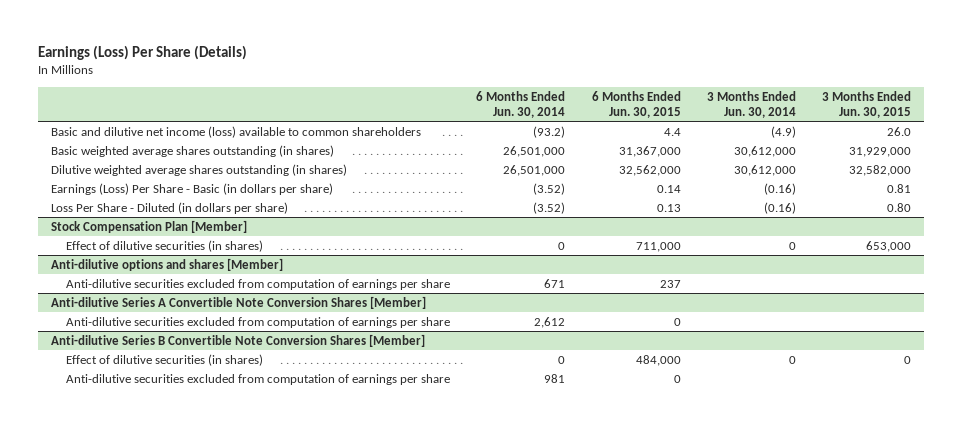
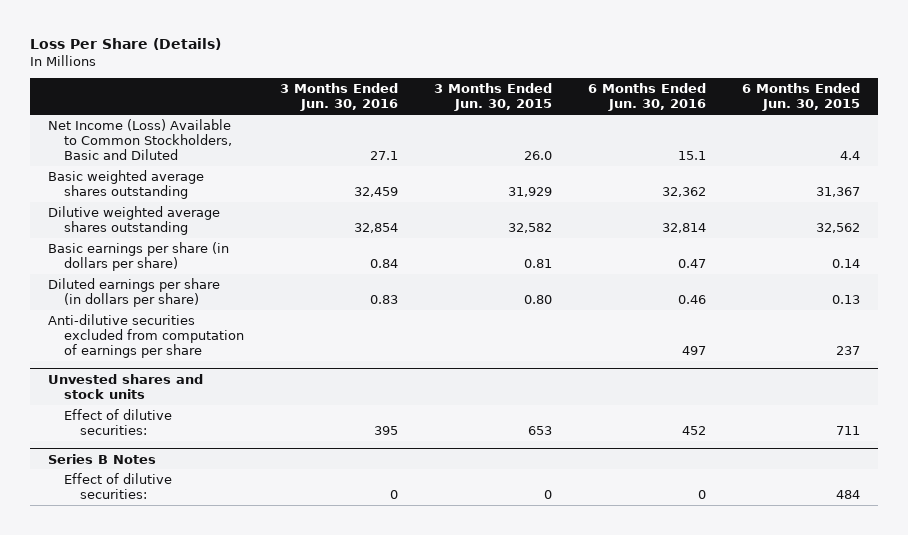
- Earnings (Loss) Per Share (Details)
+ Loss Per Share (Details)
- | 6 Months Ended Jun. 30, 2014 | 6 Months Ended Jun. 30, 2015 | 3 Months Ended Jun. 30, 2014 | 3 Months Ended Jun. 30, 2015
+ | 3 Months Ended Jun. 30, 2016 | 3 Months Ended Jun. 30, 2015 | 6 Months Ended Jun. 30, 2016 | 6 Months Ended Jun. 30, 2015
- Basic and dilutive net income (loss) available to common shareholders | (93.2) | 4.4 | (4.9) | 26.0
- Basic weighted average shares outstanding (in shares) | 26,501,000 | 31,367,000 | 30,612,000 | 31,929,000
- Dilutive weighted average shares outstanding (in shares) | 26,501,000 | 32,562,000 | 30,612,000 | 32,582,000
- Earnings (Loss) Per Share - Basic (in dollars per share) | (3.52) | 0.14 | (0.16) | 0.81
- Loss Per Share - Diluted (in dollars per share) | (3.52) | 0.13 | (0.16) | 0.80
- Stock Compensation Plan [Member]
- Effect of dilutive securities (in shares) | 0 | 711,000 | 0 | 653,000
- Anti-dilutive options and shares [Member]
+ Net Income (Loss) Available to Common Stockholders, Basic and Diluted | 27.1 | 26.0 | 15.1 | 4.4
+ Basic weighted average shares outstanding | 32,459 | 31,929 | 32,362 | 31,367
+ Dilutive weighted average shares outstanding | 32,854 | 32,582 | 32,814 | 32,562
+ Basic earnings per share (in dollars per share) | 0.84 | 0.81 | 0.47 | 0.14
+ Diluted earnings per share (in dollars per share) | 0.83 | 0.80 | 0.46 | 0.13
- Anti-dilutive Series A Convertible Note Conversion Shares [Member]
- Anti-dilutive securities excluded from computation of earnings per share | 2,612 | 0 | |
- Anti-dilutive Series B Convertible Note Conversion Shares [Member]
- Effect of dilutive securities (in shares) | 0 | 484,000 | 0 | 0
- Anti-dilutive securities excluded from computation of earnings per share | 981 | 0 | |
+ Unvested shares and stock units
+ Effect of dilutive securities: | 395 | 653 | 452 | 711
+ Series B Notes
+ Effect of dilutive securities: | 0 | 0 | 0 | 484

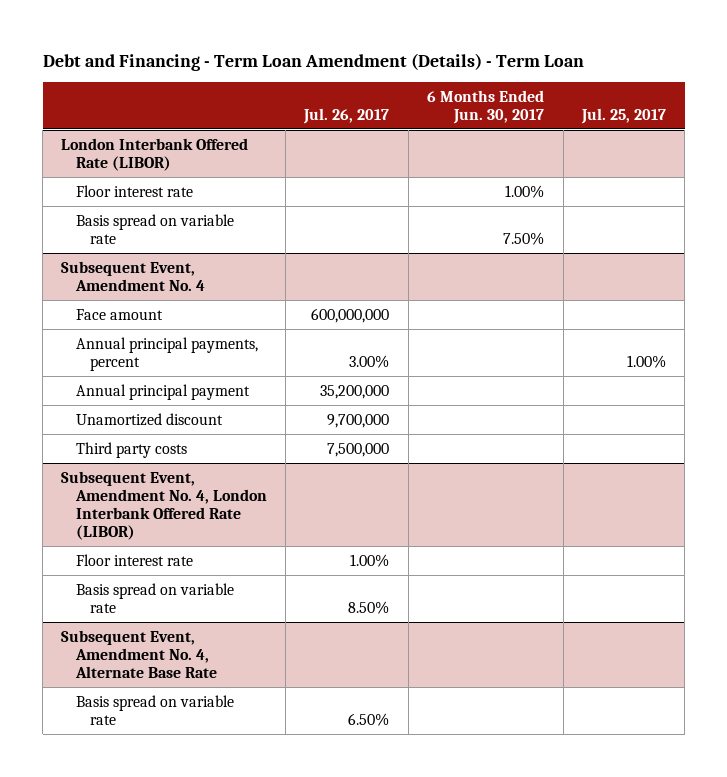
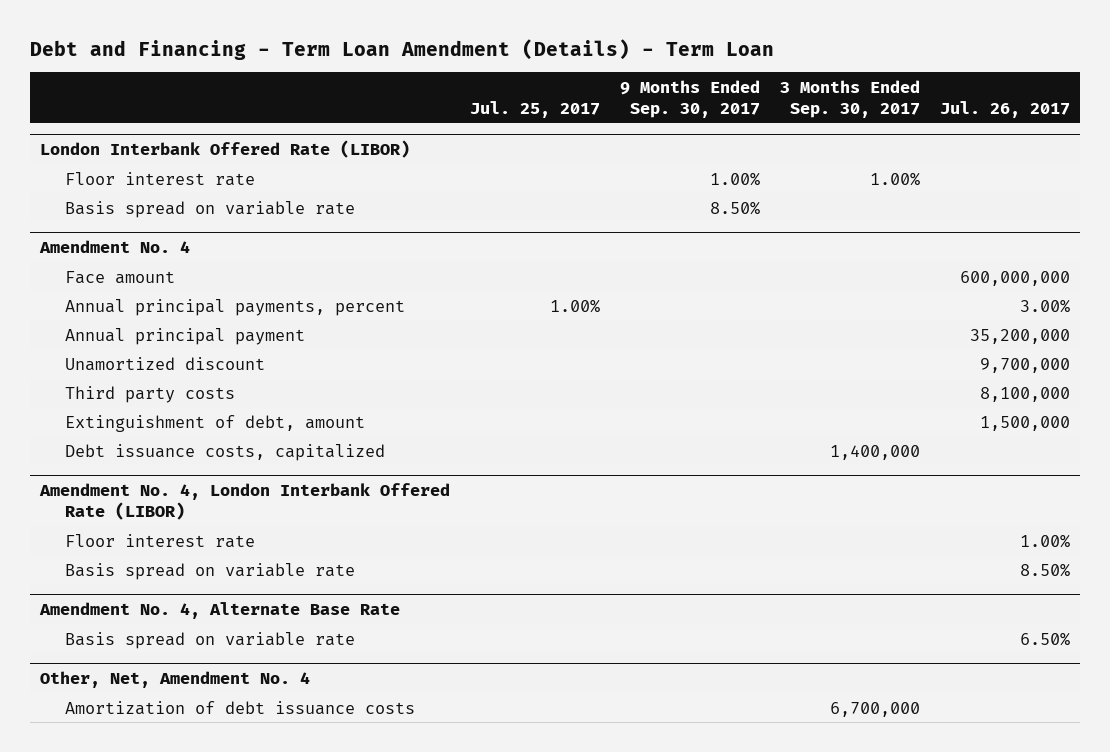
- | Jul. 26, 2017 | 6 Months Ended Jun. 30, 2017 | Jul. 25, 2017
+ | Jul. 25, 2017 | 9 Months Ended Sep. 30, 2017 | 3 Months Ended Sep. 30, 2017 | Jul. 26, 2017
- Subsequent Event, Amendment No. 4
+ Amendment No. 4
- Third party costs | 7,500,000 | |
- Subsequent Event, Amendment No. 4, London Interbank Offered Rate (LIBOR)
+ Third party costs | | | | 8,100,000
+ Extinguishment of debt, amount | | | | 1,500,000
+ Debt issuance costs, capitalized | | | 1,400,000 |
+ Amendment No. 4, London Interbank Offered Rate (LIBOR)
- Subsequent Event, Amendment No. 4, Alternate Base Rate
+ Amendment No. 4, Alternate Base Rate
+ Other, Net, Amendment No. 4
+ Amortization of debt issuance costs | | | 6,700,000 |

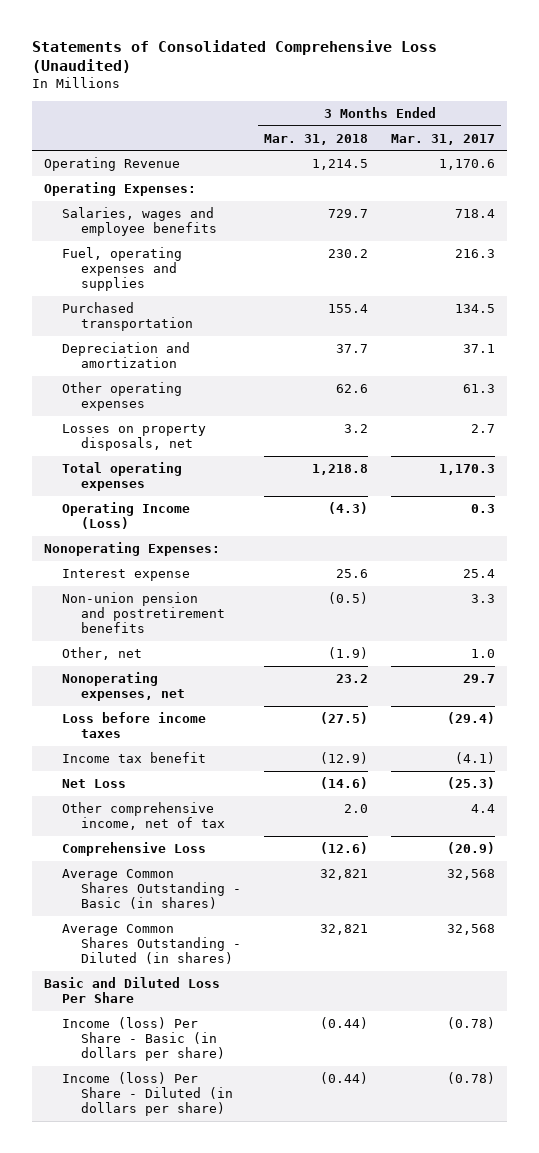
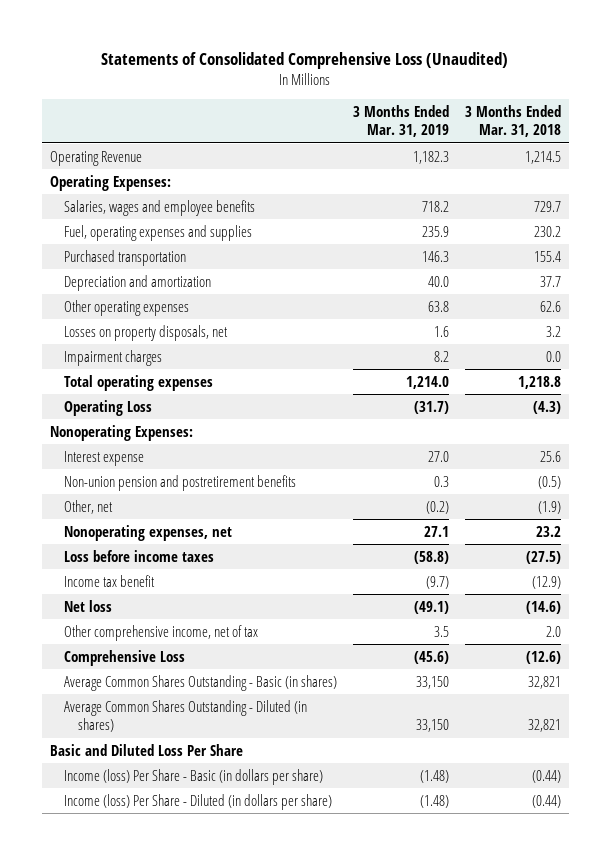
- | 3 Months Ended Mar. 31, 2018 | 3 Months Ended Mar. 31, 2017
+ | 3 Months Ended Mar. 31, 2019 | 3 Months Ended Mar. 31, 2018
+ Impairment charges | 8.2 | 0.0
- Operating Income (Loss) | (4.3) | 0.3
+ Operating Loss | (31.7) | (4.3)
- Net Loss | (14.6) | (25.3)
+ Net loss | (49.1) | (14.6)

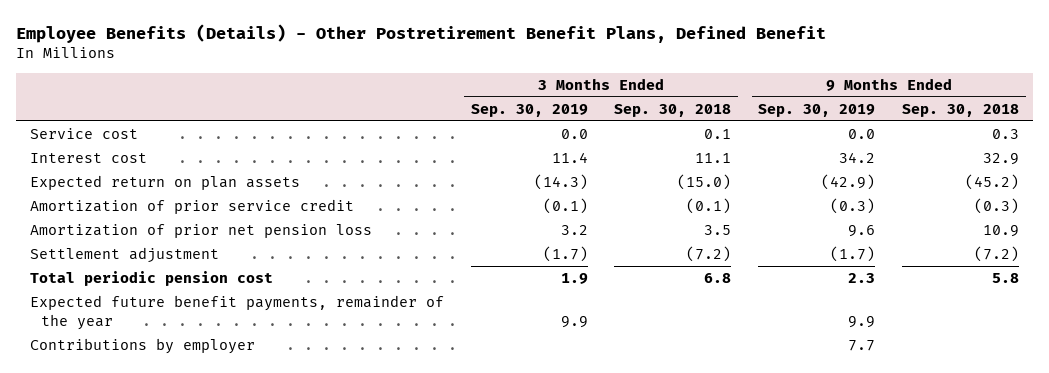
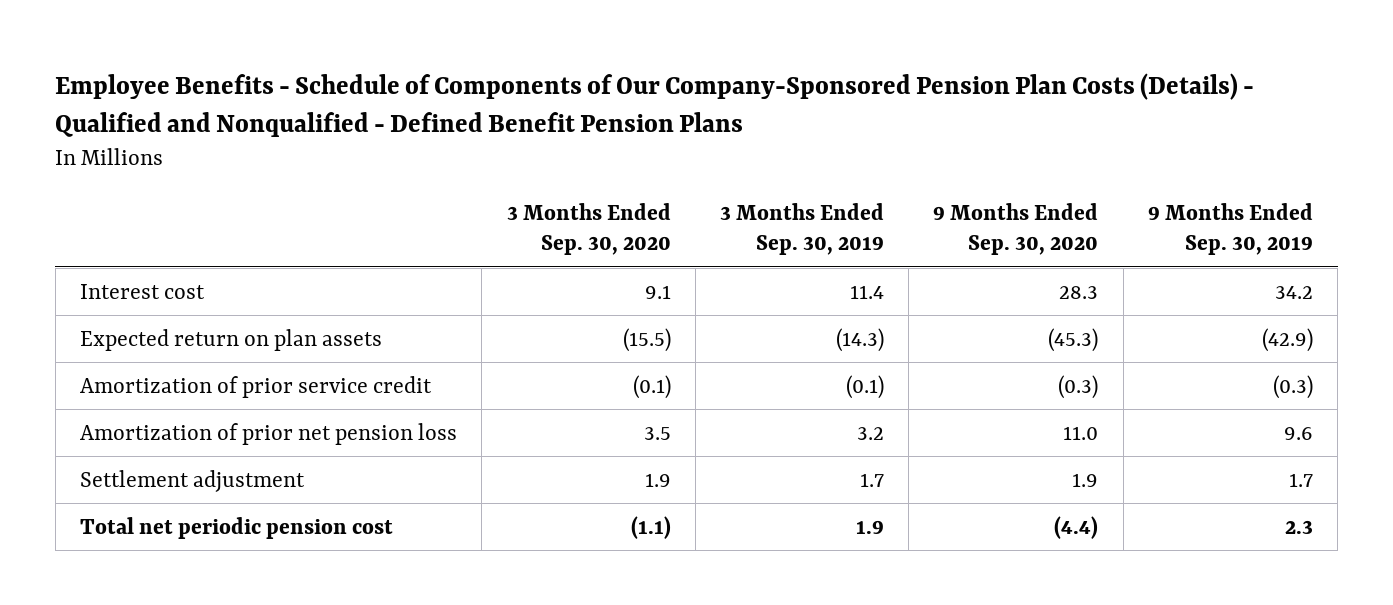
- Employee Benefits (Details) - Other Postretirement Benefit Plans, Defined Benefit
+ Employee Benefits - Schedule of Components of Our Company-Sponsored Pension Plan Costs (Details) - Qualified and Nonqualified - Defined Benefit Pension Plans
- | 3 Months Ended Sep. 30, 2019 | 3 Months Ended Sep. 30, 2018 | 9 Months Ended Sep. 30, 2019 | 9 Months Ended Sep. 30, 2018
+ | 3 Months Ended Sep. 30, 2020 | 3 Months Ended Sep. 30, 2019 | 9 Months Ended Sep. 30, 2020 | 9 Months Ended Sep. 30, 2019
- Service cost | 0.0 | 0.1 | 0.0 | 0.3
- Settlement adjustment | (1.7) | (7.2) | (1.7) | (7.2)
- Total periodic pension cost | 1.9 | 6.8 | 2.3 | 5.8
- Expected future benefit payments, remainder of the year | 9.9 | | 9.9 |
- Contributions by employer | | | 7.7 |
+ Settlement adjustment | 1.9 | 1.7 | 1.9 | 1.7
+ Total net periodic pension cost | (1.1) | 1.9 | (4.4) | 2.3

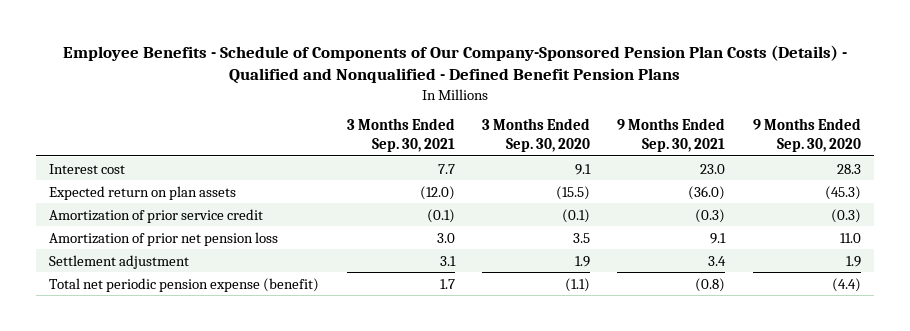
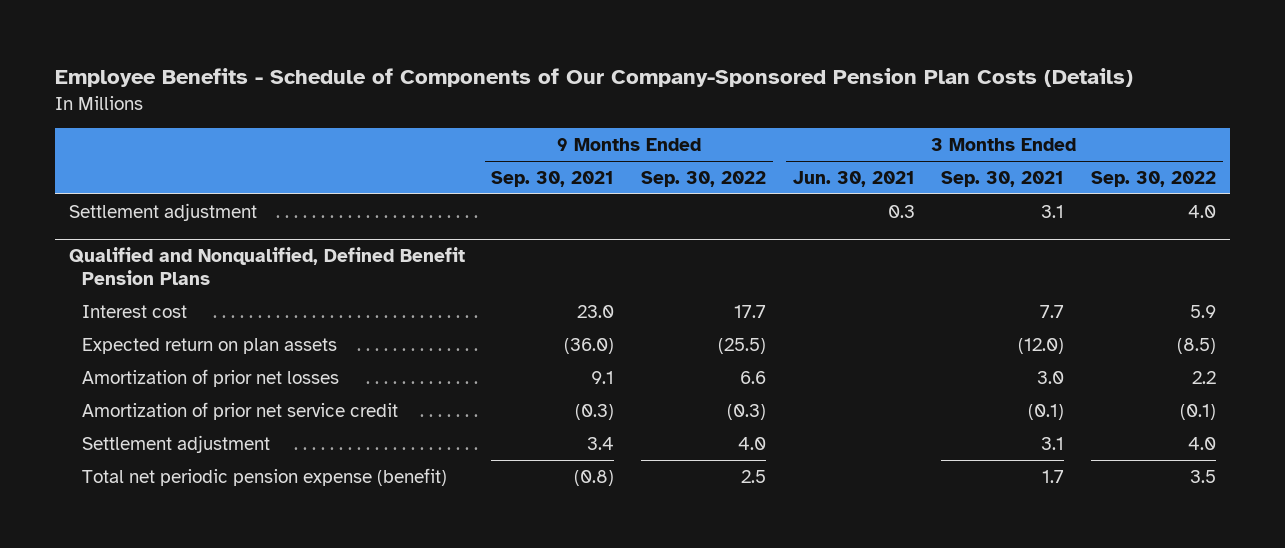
- Employee Benefits - Schedule of Components of Our Company-Sponsored Pension Plan Costs (Details) - Qualified and Nonqualified - Defined Benefit Pension Plans
+ Employee Benefits - Schedule of Components of Our Company-Sponsored Pension Plan Costs (Details)
- | 3 Months Ended Sep. 30, 2021 | 3 Months Ended Sep. 30, 2020 | 9 Months Ended Sep. 30, 2021 | 9 Months Ended Sep. 30, 2020
+ | 9 Months Ended Sep. 30, 2021 | 9 Months Ended Sep. 30, 2022 | 3 Months Ended Jun. 30, 2021 | 3 Months Ended Sep. 30, 2021 | 3 Months Ended Sep. 30, 2022
+ Settlement adjustment | | | 0.3 | 3.1 | 4.0
+ Qualified and Nonqualified, Defined Benefit Pension Plans
- Amortization of prior service credit | (0.1) | (0.1) | (0.3) | (0.3)
- Amortization of prior net pension loss | 3.0 | 3.5 | 9.1 | 11.0
+ Amortization of prior net losses | 9.1 | 6.6 | | 3.0 | 2.2
+ Amortization of prior net service credit | (0.3) | (0.3) | | (0.1) | (0.1)

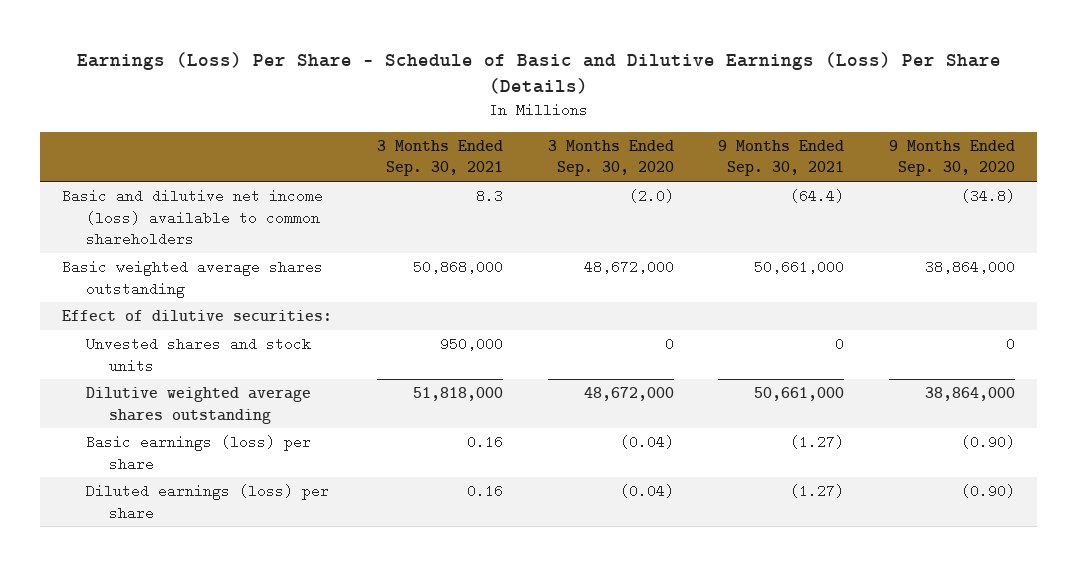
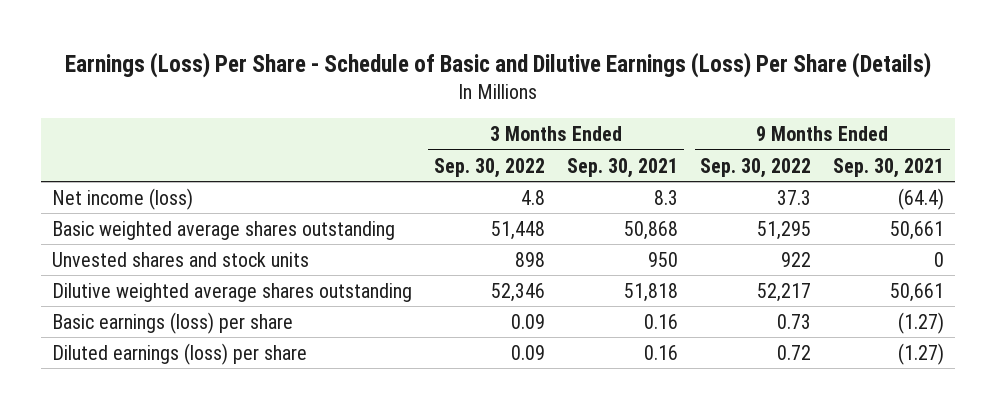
- | 3 Months Ended Sep. 30, 2021 | 3 Months Ended Sep. 30, 2020 | 9 Months Ended Sep. 30, 2021 | 9 Months Ended Sep. 30, 2020
+ | 3 Months Ended Sep. 30, 2022 | 3 Months Ended Sep. 30, 2021 | 9 Months Ended Sep. 30, 2022 | 9 Months Ended Sep. 30, 2021
- Basic and dilutive net income (loss) available to common shareholders | 8.3 | (2.0) | (64.4) | (34.8)
- Basic weighted average shares outstanding | 50,868,000 | 48,672,000 | 50,661,000 | 38,864,000
- Effect of dilutive securities:
- Unvested shares and stock units | 950,000 | 0 | 0 | 0
- Dilutive weighted average shares outstanding | 51,818,000 | 48,672,000 | 50,661,000 | 38,864,000
+ Net income (loss) | 4.8 | 8.3 | 37.3 | (64.4)
+ Basic weighted average shares outstanding | 51,448 | 50,868 | 51,295 | 50,661
+ Unvested shares and stock units | 898 | 950 | 922 | 0
+ Dilutive weighted average shares outstanding | 52,346 | 51,818 | 52,217 | 50,661

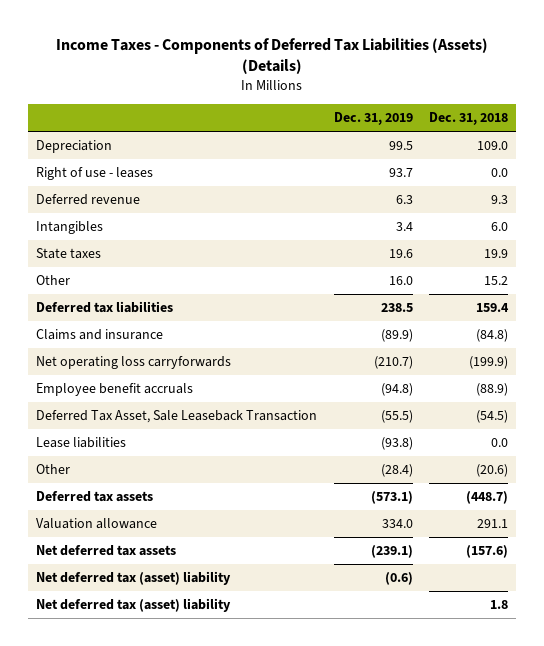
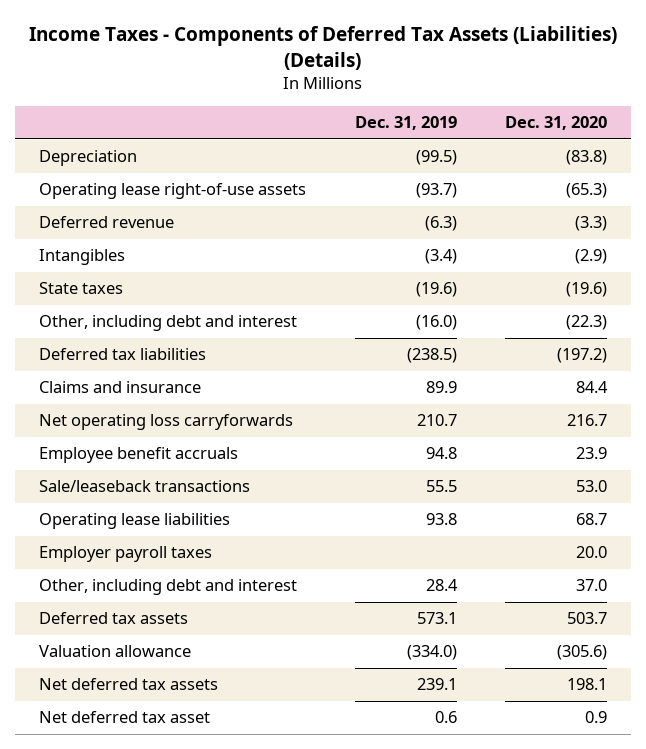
- Income Taxes - Components of Deferred Tax Liabilities (Assets) (Details)
+ Income Taxes - Components of Deferred Tax Assets (Liabilities) (Details)
- | Dec. 31, 2019 | Dec. 31, 2018
+ | Dec. 31, 2019 | Dec. 31, 2020
- Depreciation | 99.5 | 109.0
- Right of use - leases | 93.7 | 0.0
- Deferred revenue | 6.3 | 9.3
- Intangibles | 3.4 | 6.0
- State taxes | 19.6 | 19.9
- Other | 16.0 | 15.2
- Deferred tax liabilities | 238.5 | 159.4
- Claims and insurance | (89.9) | (84.8)
- Net operating loss carryforwards | (210.7) | (199.9)
- Employee benefit accruals | (94.8) | (88.9)
- Deferred Tax Asset, Sale Leaseback Transaction | (55.5) | (54.5)
- Lease liabilities | (93.8) | 0.0
- Other | (28.4) | (20.6)
- Deferred tax assets | (573.1) | (448.7)
- Valuation allowance | 334.0 | 291.1
- Net deferred tax assets | (239.1) | (157.6)
- Net deferred tax (asset) liability | (0.6) |
- Net deferred tax (asset) liability | | 1.8
+ Depreciation | (99.5) | (83.8)
+ Operating lease right-of-use assets | (93.7) | (65.3)
+ Deferred revenue | (6.3) | (3.3)
+ Intangibles | (3.4) | (2.9)
+ State taxes | (19.6) | (19.6)
+ Other, including debt and interest | (16.0) | (22.3)
+ Deferred tax liabilities | (238.5) | (197.2)
+ Claims and insurance | 89.9 | 84.4
+ Net operating loss carryforwards | 210.7 | 216.7
+ Employee benefit accruals | 94.8 | 23.9
+ Sale/leaseback transactions | 55.5 | 53.0
+ Operating lease liabilities | 93.8 | 68.7
+ Employer payroll taxes | | 20.0
+ Other, including debt and interest | 28.4 | 37.0
+ Deferred tax assets | 573.1 | 503.7
+ Valuation allowance | (334.0) | (305.6)
+ Net deferred tax assets | 239.1 | 198.1
+ Net deferred tax asset | 0.6 | 0.9

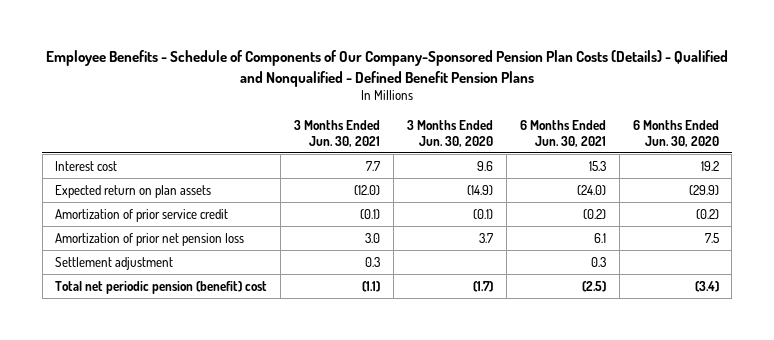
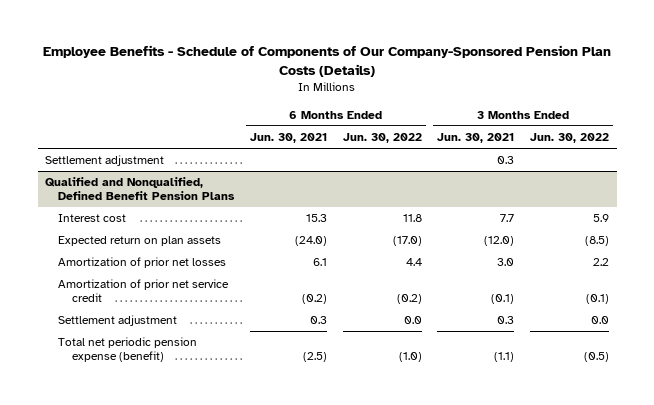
- Employee Benefits - Schedule of Components of Our Company-Sponsored Pension Plan Costs (Details) - Qualified and Nonqualified - Defined Benefit Pension Plans
+ Employee Benefits - Schedule of Components of Our Company-Sponsored Pension Plan Costs (Details)
- | 3 Months Ended Jun. 30, 2021 | 3 Months Ended Jun. 30, 2020 | 6 Months Ended Jun. 30, 2021 | 6 Months Ended Jun. 30, 2020
+ | 6 Months Ended Jun. 30, 2021 | 6 Months Ended Jun. 30, 2022 | 3 Months Ended Jun. 30, 2021 | 3 Months Ended Jun. 30, 2022
+ Settlement adjustment | | | 0.3 |
+ Qualified and Nonqualified, Defined Benefit Pension Plans
- Amortization of prior service credit | (0.1) | (0.1) | (0.2) | (0.2)
- Amortization of prior net pension loss | 3.0 | 3.7 | 6.1 | 7.5
+ Amortization of prior net losses | 6.1 | 4.4 | 3.0 | 2.2
+ Amortization of prior net service credit | (0.2) | (0.2) | (0.1) | (0.1)
- Total net periodic pension (benefit) cost | (1.1) | (1.7) | (2.5) | (3.4)
+ Total net periodic pension expense (benefit) | (2.5) | (1.0) | (1.1) | (0.5)

